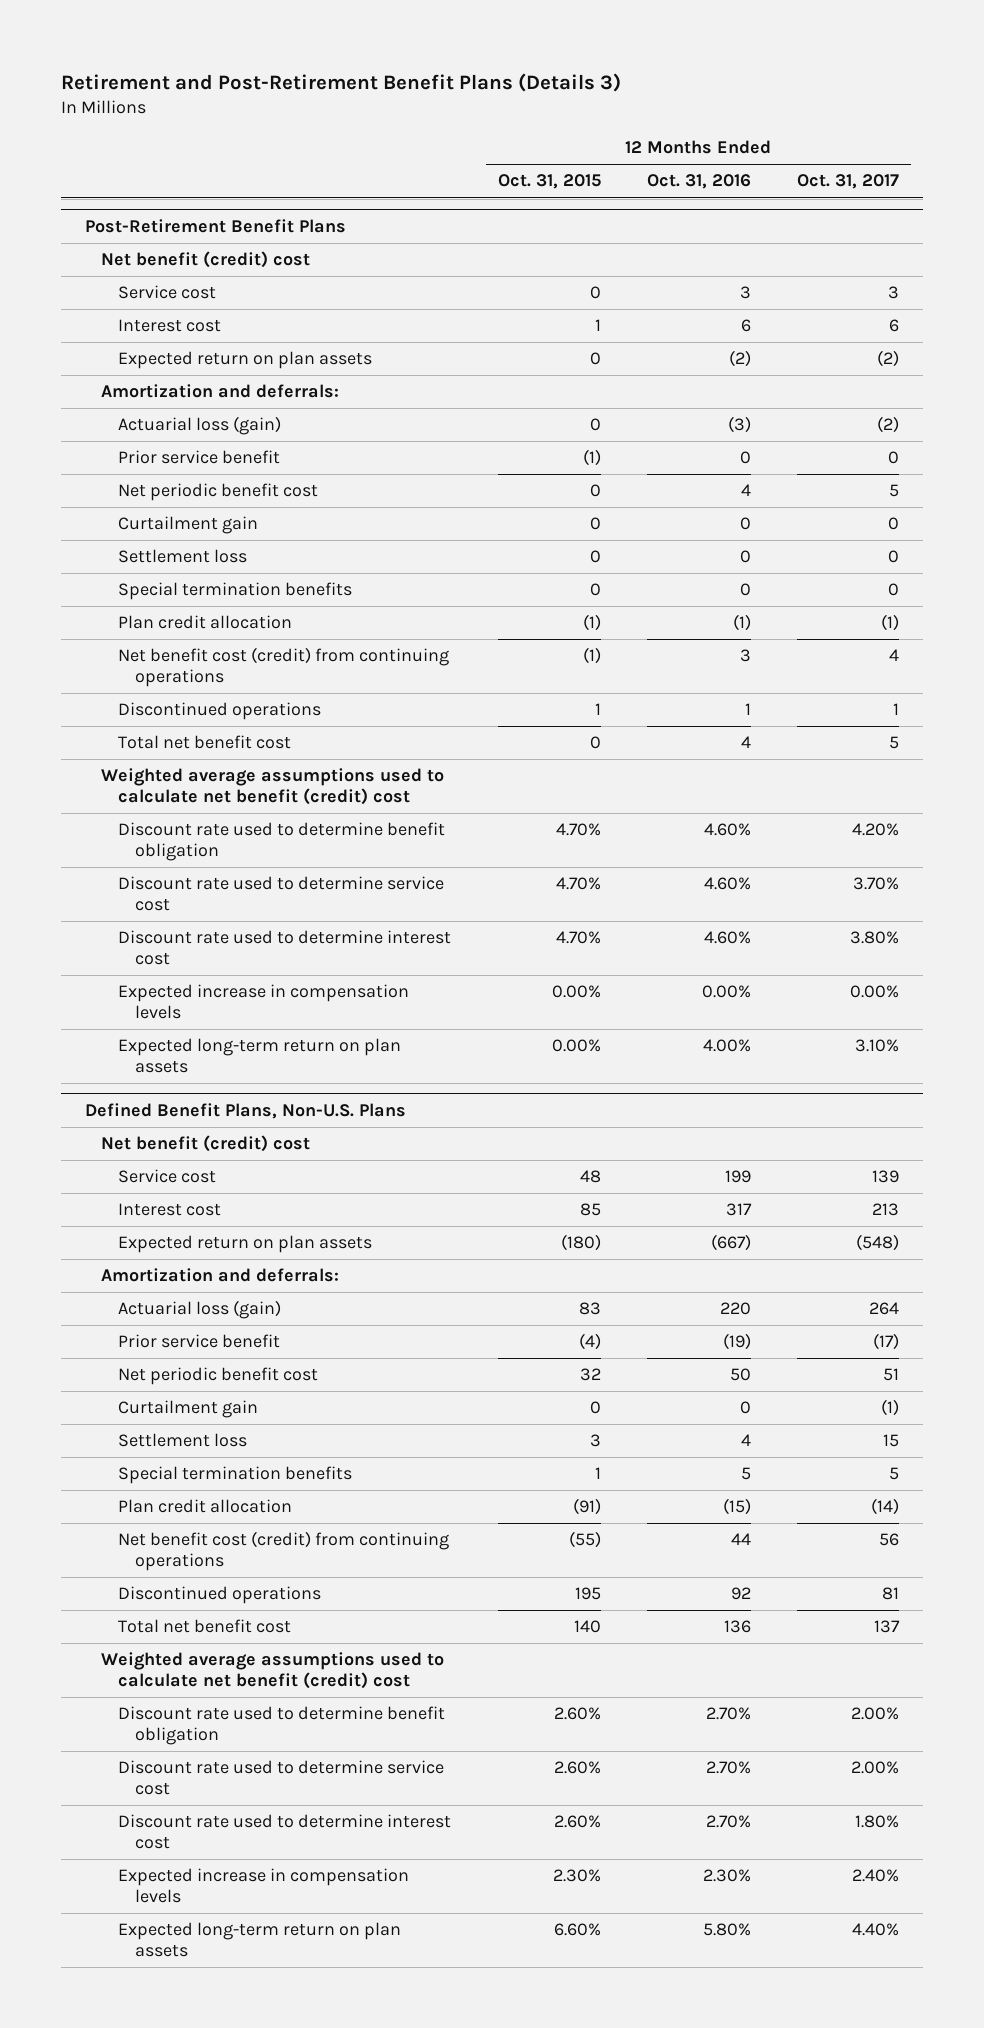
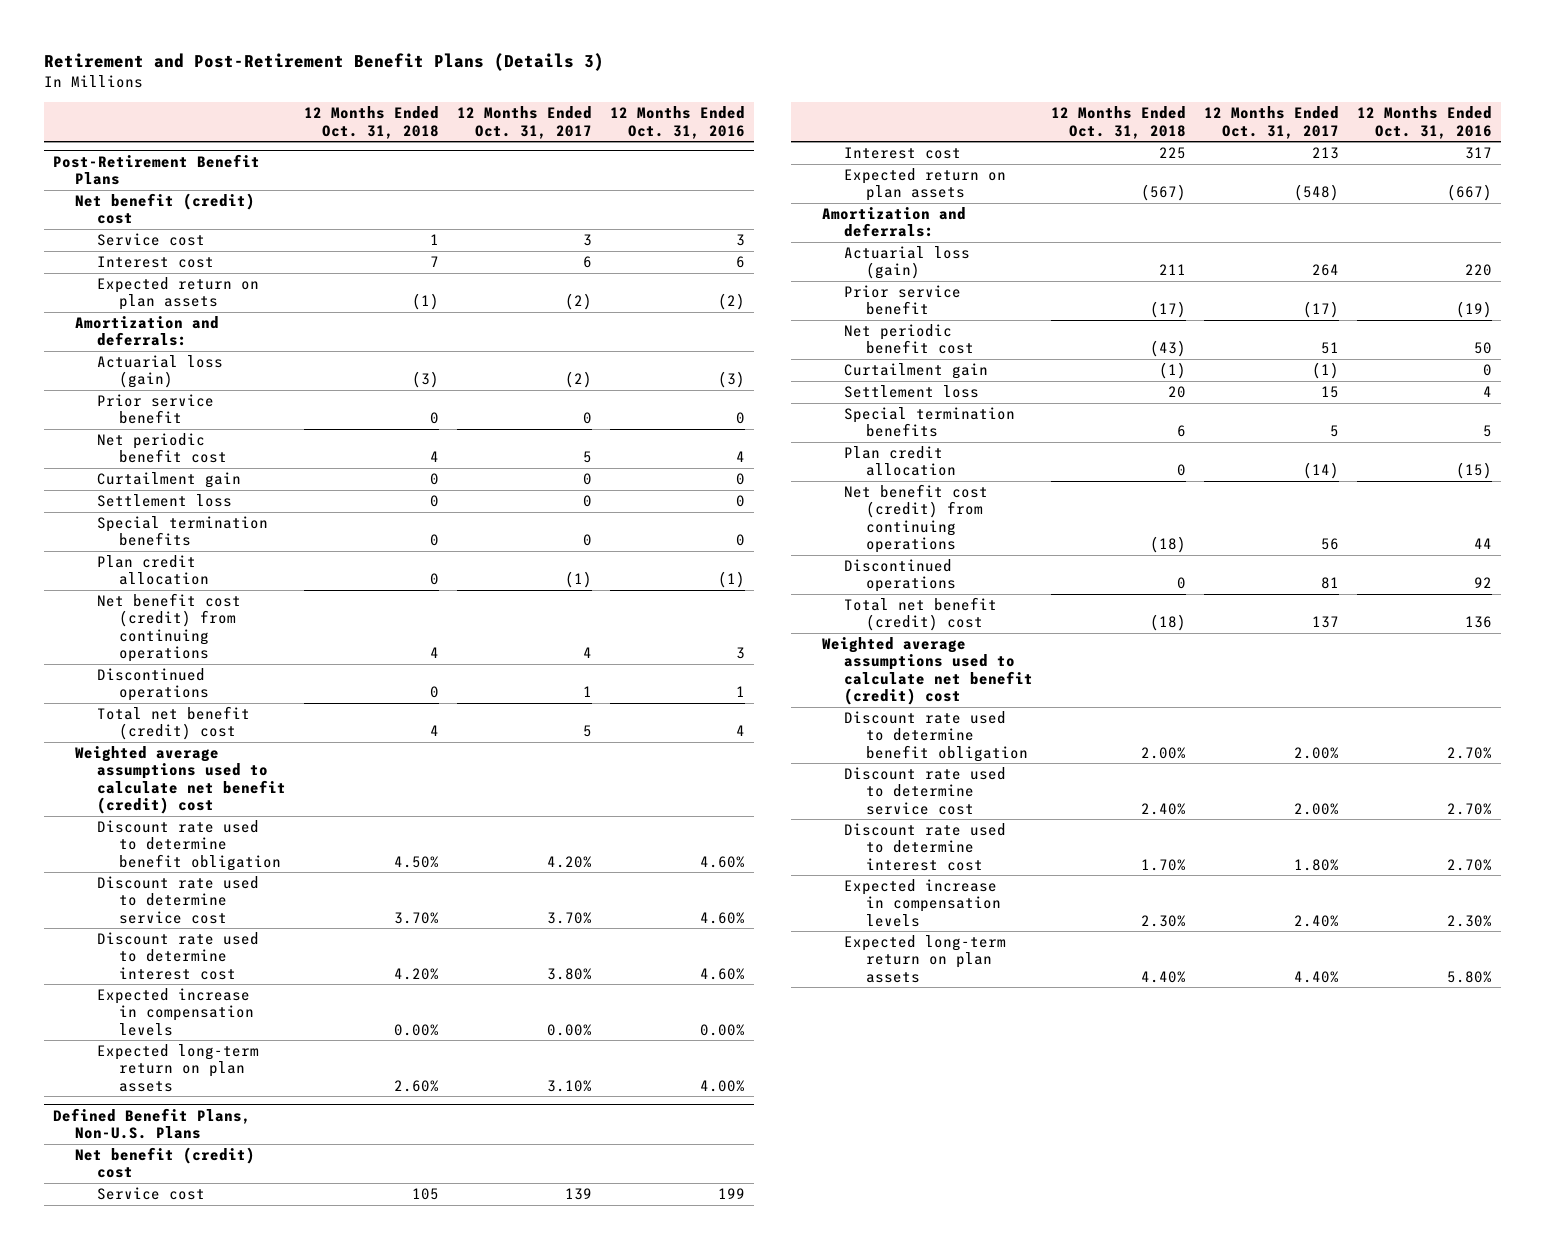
- | 12 Months Ended Oct. 31, 2015 | 12 Months Ended Oct. 31, 2016 | 12 Months Ended Oct. 31, 2017
+ | 12 Months Ended Oct. 31, 2018 | 12 Months Ended Oct. 31, 2017 | 12 Months Ended Oct. 31, 2016
@ Post-Retirement Benefit Plans
- Total net benefit cost | 0 | 4 | 5
+ Total net benefit (credit) cost | 4 | 5 | 4
@ Defined Benefit Plans, Non-U.S. Plans
- Total net benefit cost | 140 | 136 | 137
+ Total net benefit (credit) cost | (18) | 137 | 136

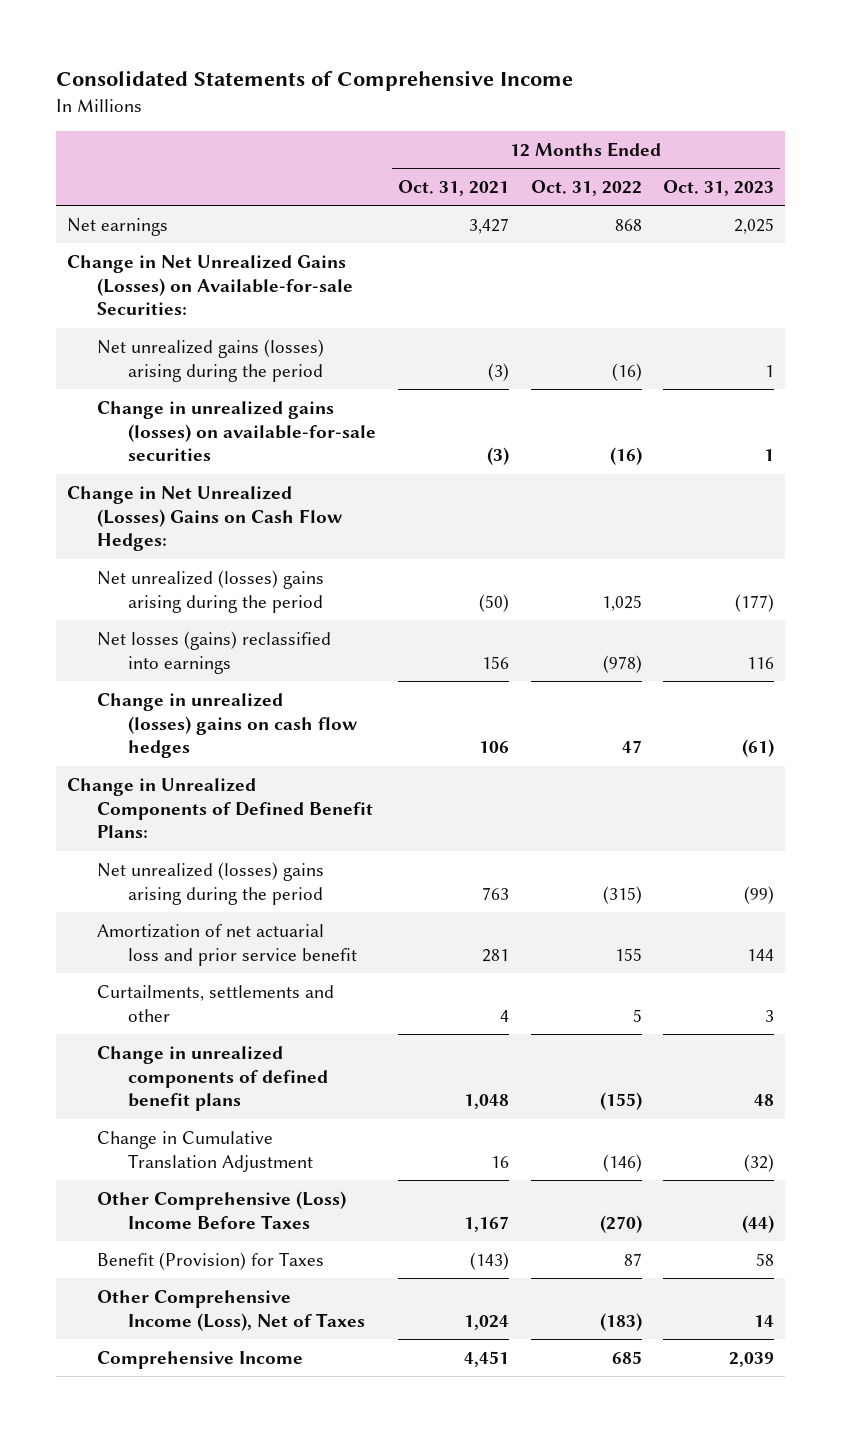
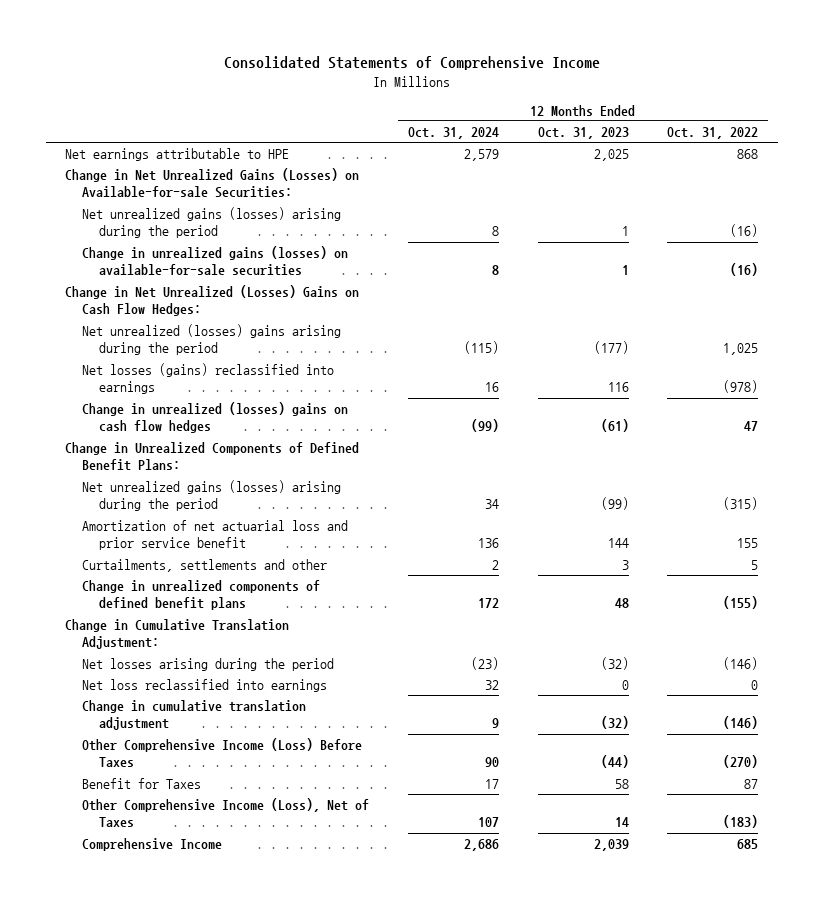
- | 12 Months Ended Oct. 31, 2021 | 12 Months Ended Oct. 31, 2022 | 12 Months Ended Oct. 31, 2023
+ | 12 Months Ended Oct. 31, 2024 | 12 Months Ended Oct. 31, 2023 | 12 Months Ended Oct. 31, 2022
- Net earnings | 3,427 | 868 | 2,025
+ Net earnings attributable to HPE | 2,579 | 2,025 | 868
- Net unrealized (losses) gains arising during the period | 763 | (315) | (99)
+ Net unrealized gains (losses) arising during the period | 34 | (99) | (315)
- Change in Cumulative Translation Adjustment | 16 | (146) | (32)
- Other Comprehensive (Loss) Income Before Taxes | 1,167 | (270) | (44)
- Benefit (Provision) for Taxes | (143) | 87 | 58
+ Change in Cumulative Translation Adjustment:
+ Net losses arising during the period | (23) | (32) | (146)
+ Net loss reclassified into earnings | 32 | 0 | 0
+ Change in cumulative translation adjustment | 9 | (32) | (146)
+ Other Comprehensive Income (Loss) Before Taxes | 90 | (44) | (270)
+ Benefit for Taxes | 17 | 58 | 87

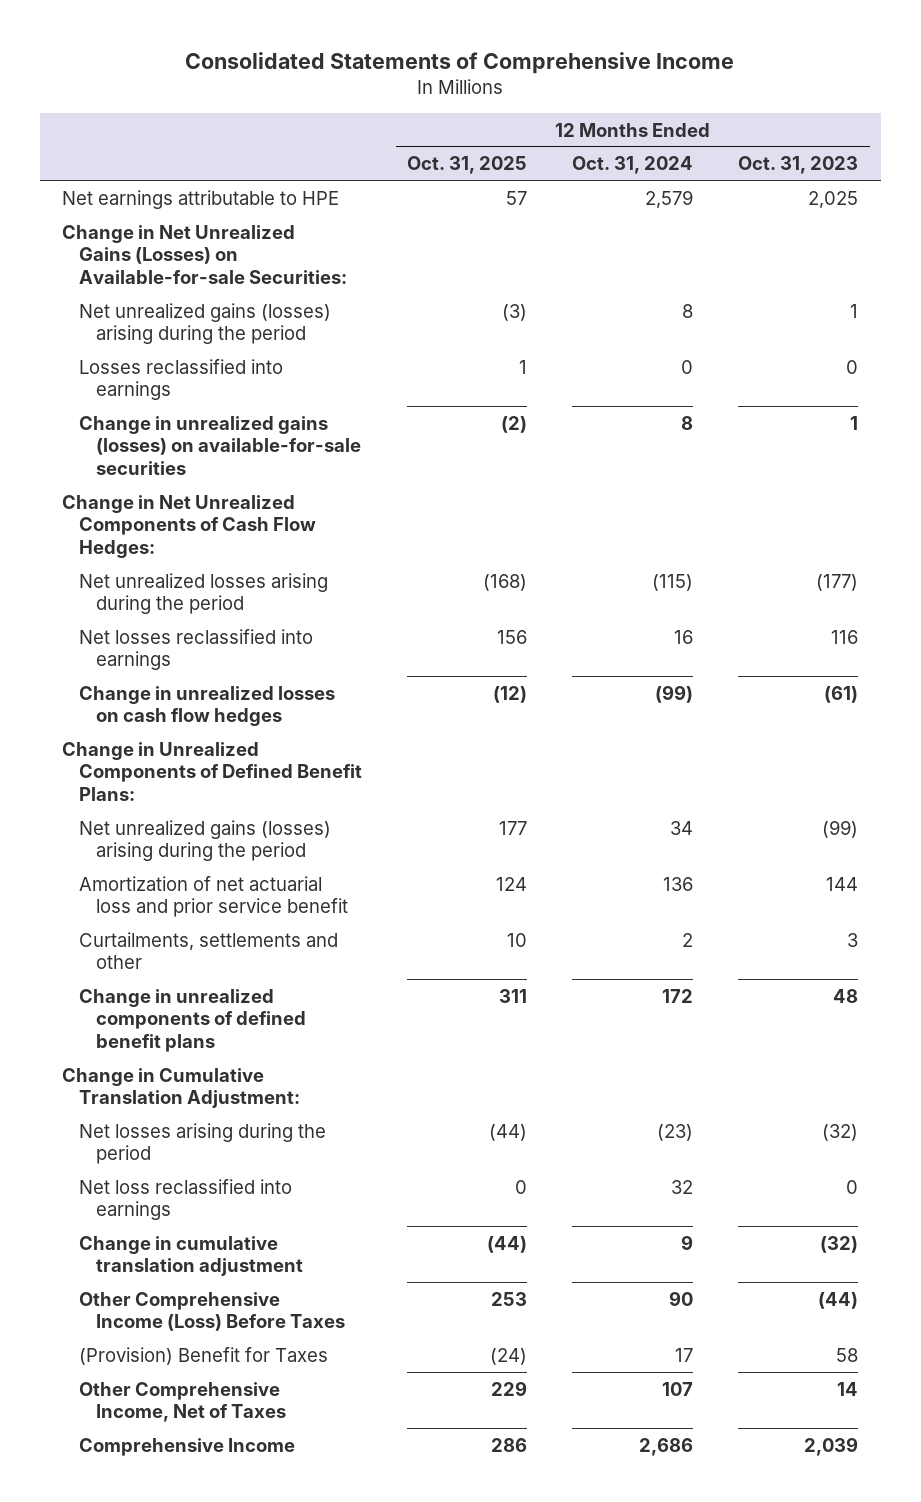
- | 12 Months Ended Oct. 31, 2024 | 12 Months Ended Oct. 31, 2023 | 12 Months Ended Oct. 31, 2022
+ | 12 Months Ended Oct. 31, 2025 | 12 Months Ended Oct. 31, 2024 | 12 Months Ended Oct. 31, 2023
+ Losses reclassified into earnings | 1 | 0 | 0
- Change in Net Unrealized (Losses) Gains on Cash Flow Hedges:
- Net unrealized (losses) gains arising during the period | (115) | (177) | 1,025
- Net losses (gains) reclassified into earnings | 16 | 116 | (978)
- Change in unrealized (losses) gains on cash flow hedges | (99) | (61) | 47
+ Change in Net Unrealized Components of Cash Flow Hedges:
+ Net unrealized losses arising during the period | (168) | (115) | (177)
+ Net losses reclassified into earnings | 156 | 16 | 116
+ Change in unrealized losses on cash flow hedges | (12) | (99) | (61)
- Benefit for Taxes | 17 | 58 | 87
- Other Comprehensive Income (Loss), Net of Taxes | 107 | 14 | (183)
+ (Provision) Benefit for Taxes | (24) | 17 | 58
+ Other Comprehensive Income, Net of Taxes | 229 | 107 | 14

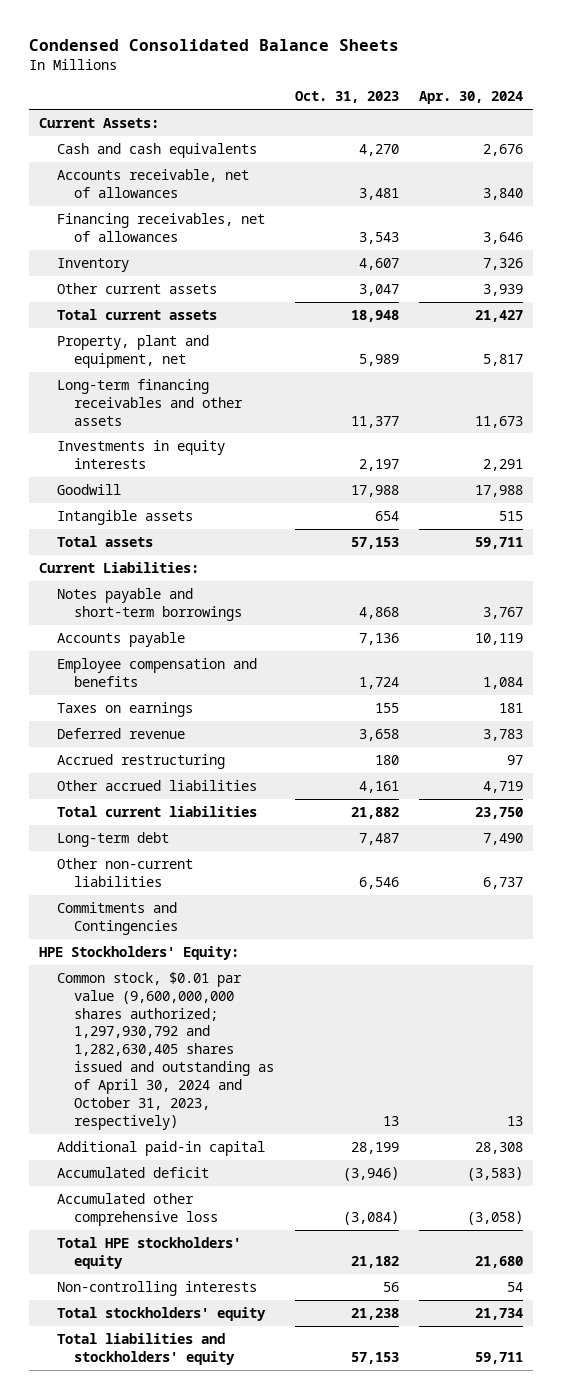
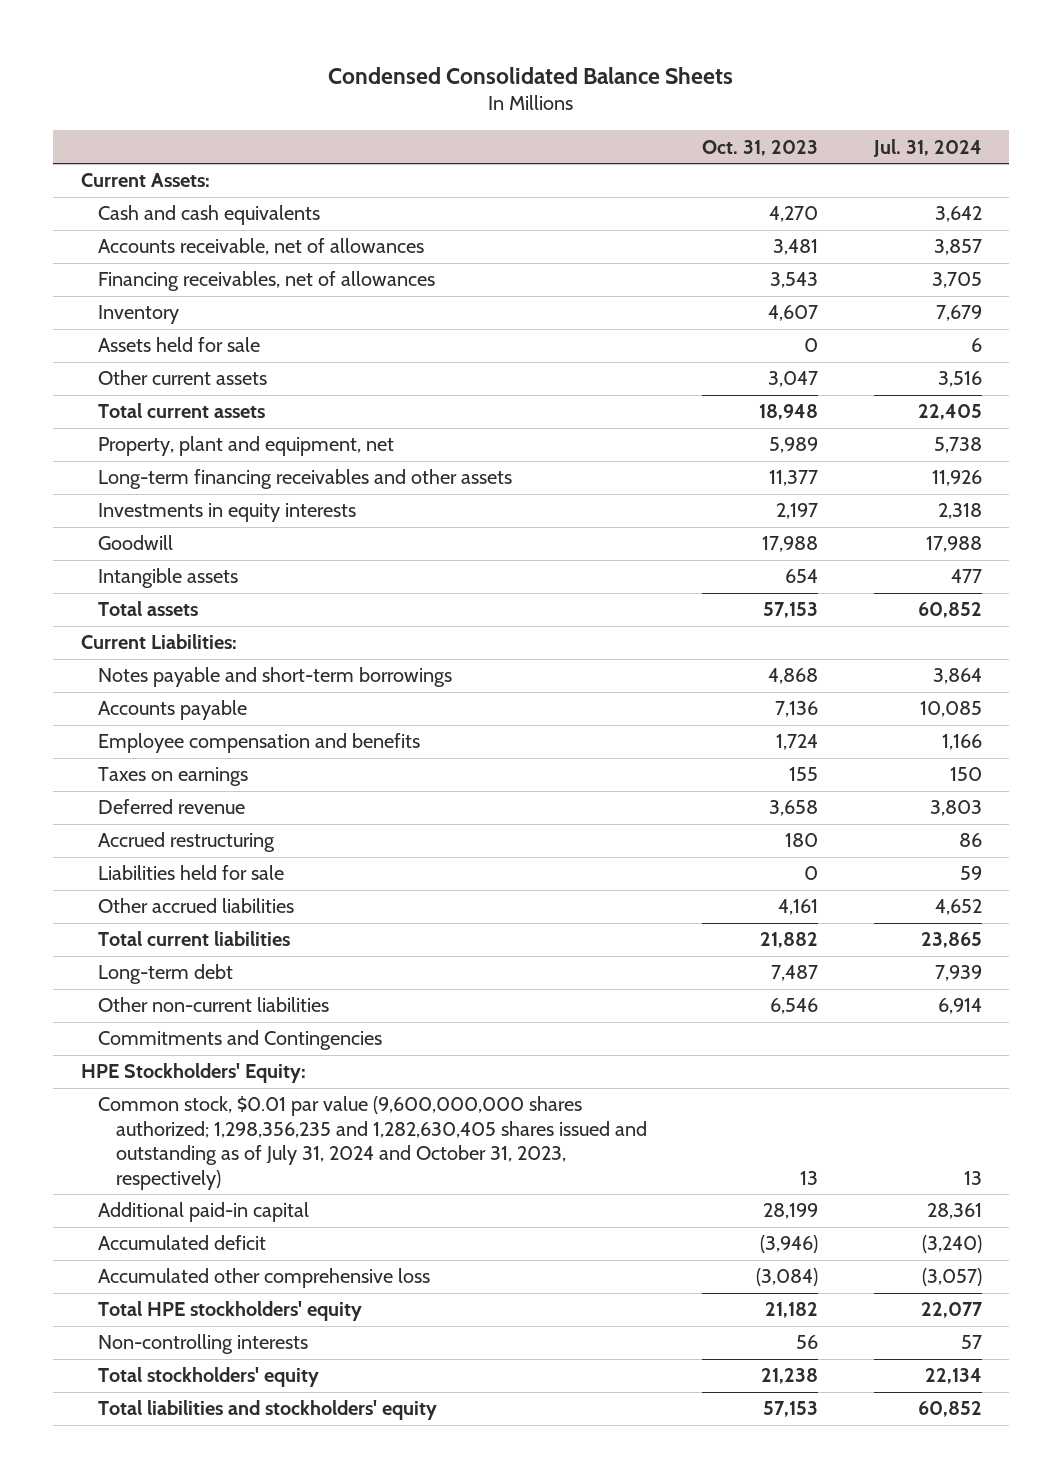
- | Oct. 31, 2023 | Apr. 30, 2024
+ | Oct. 31, 2023 | Jul. 31, 2024
+ Assets held for sale | 0 | 6
+ Liabilities held for sale | 0 | 59
- Common stock, $0.01 par value (9,600,000,000 shares authorized; 1,297,930,792 and 1,282,630,405 shares issued and outstanding as of April 30, 2024 and October 31, 2023, respectively) | 13 | 13
+ Common stock, $0.01 par value (9,600,000,000 shares authorized; 1,298,356,235 and 1,282,630,405 shares issued and outstanding as of July 31, 2024 and October 31, 2023, respectively) | 13 | 13

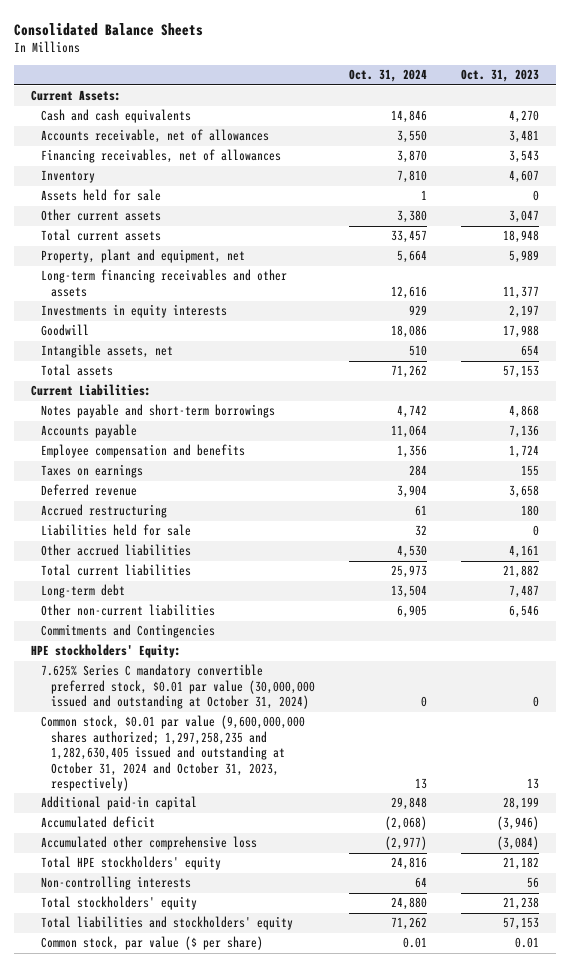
- Condensed Consolidated Balance Sheets
+ Consolidated Balance Sheets
- | Oct. 31, 2023 | Jul. 31, 2024
+ | Oct. 31, 2024 | Oct. 31, 2023
- Intangible assets | 654 | 477
+ Intangible assets, net | 510 | 654
- HPE Stockholders' Equity:
- Common stock, $0.01 par value (9,600,000,000 shares authorized; 1,298,356,235 and 1,282,630,405 shares issued and outstanding as of July 31, 2024 and October 31, 2023, respectively) | 13 | 13
+ HPE stockholders' Equity:
+ 7.625% Series C mandatory convertible preferred stock, $0.01 par value (30,000,000 issued and outstanding at October 31, 2024) | 0 | 0
+ Common stock, $0.01 par value (9,600,000,000 shares authorized; 1,297,258,235 and 1,282,630,405 issued and outstanding at October 31, 2024 and October 31, 2023, respectively) | 13 | 13
+ Common stock, par value ($ per share) | 0.01 | 0.01

